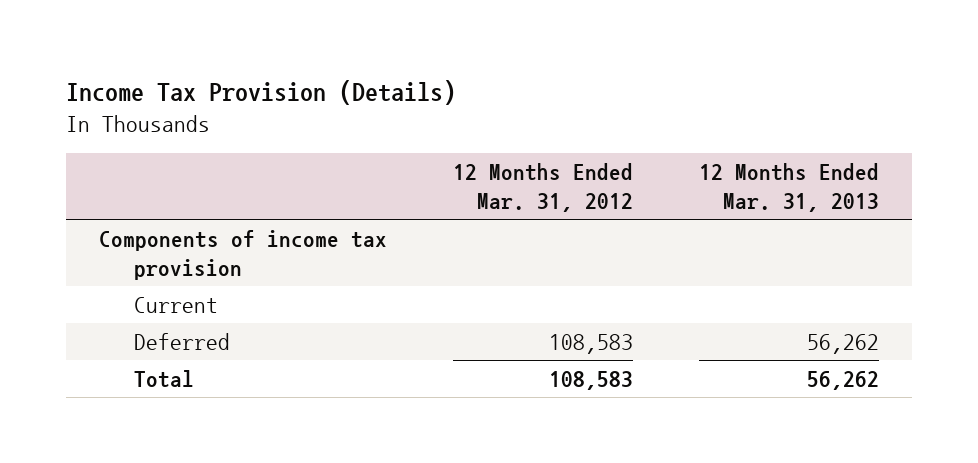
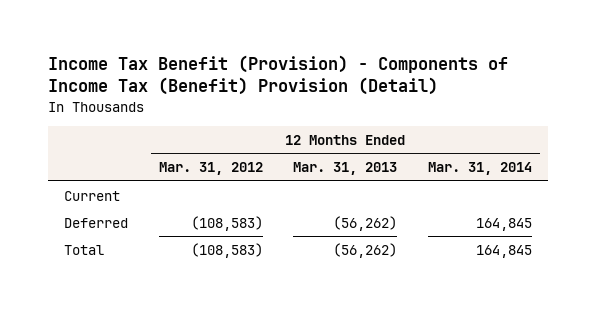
- Income Tax Provision (Details)
+ Income Tax Benefit (Provision) - Components of Income Tax (Benefit) Provision (Detail)
- | 12 Months Ended Mar. 31, 2012 | 12 Months Ended Mar. 31, 2013
+ | 12 Months Ended Mar. 31, 2012 | 12 Months Ended Mar. 31, 2013 | 12 Months Ended Mar. 31, 2014
- Components of income tax provision
- Deferred | 108,583 | 56,262
- Total | 108,583 | 56,262
+ Deferred | (108,583) | (56,262) | 164,845
+ Total | (108,583) | (56,262) | 164,845

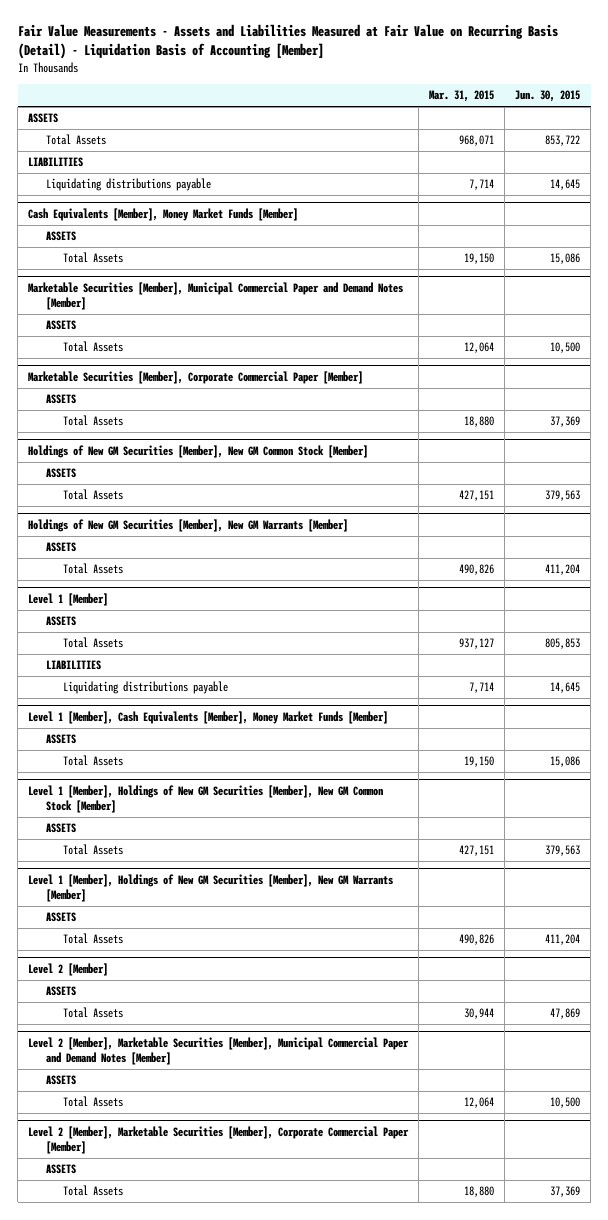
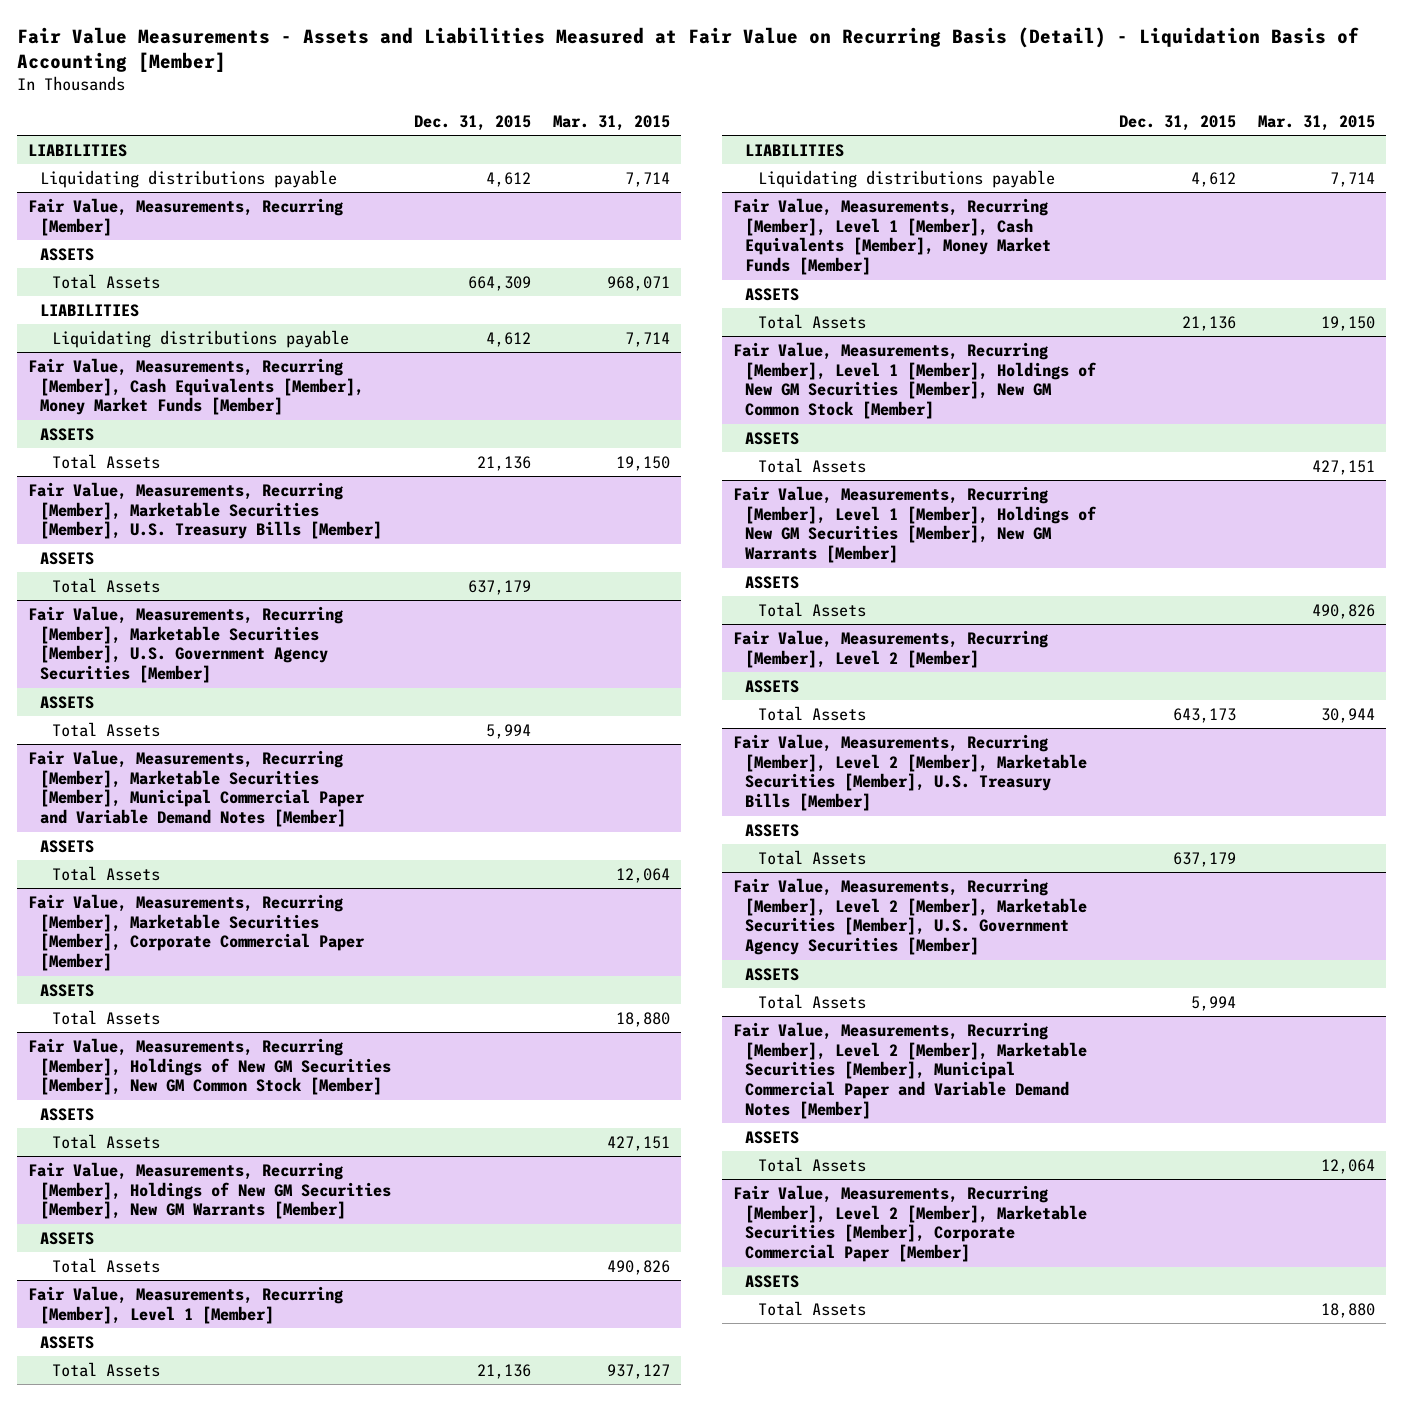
- | Mar. 31, 2015 | Jun. 30, 2015
+ | Dec. 31, 2015 | Mar. 31, 2015
+ LIABILITIES
+ Liquidating distributions payable | 4,612 | 7,714
+ Fair Value, Measurements, Recurring [Member]
- Cash Equivalents [Member], Money Market Funds [Member]
+ Fair Value, Measurements, Recurring [Member], Cash Equivalents [Member], Money Market Funds [Member]
- Marketable Securities [Member], Municipal Commercial Paper and Demand Notes [Member]
+ Fair Value, Measurements, Recurring [Member], Marketable Securities [Member], U.S. Treasury Bills [Member]
+ Total Assets | 637,179 |
+ Fair Value, Measurements, Recurring [Member], Marketable Securities [Member], U.S. Government Agency Securities [Member]
+ ASSETS
+ Total Assets | 5,994 |
+ Fair Value, Measurements, Recurring [Member], Marketable Securities [Member], Municipal Commercial Paper and Variable Demand Notes [Member]
+ ASSETS
- Marketable Securities [Member], Corporate Commercial Paper [Member]
+ Fair Value, Measurements, Recurring [Member], Marketable Securities [Member], Corporate Commercial Paper [Member]
- Holdings of New GM Securities [Member], New GM Common Stock [Member]
+ Fair Value, Measurements, Recurring [Member], Holdings of New GM Securities [Member], New GM Common Stock [Member]
- Holdings of New GM Securities [Member], New GM Warrants [Member]
+ Fair Value, Measurements, Recurring [Member], Holdings of New GM Securities [Member], New GM Warrants [Member]
- Level 1 [Member]
+ Fair Value, Measurements, Recurring [Member], Level 1 [Member]
- Level 1 [Member], Cash Equivalents [Member], Money Market Funds [Member]
+ Fair Value, Measurements, Recurring [Member], Level 1 [Member], Cash Equivalents [Member], Money Market Funds [Member]
- Level 1 [Member], Holdings of New GM Securities [Member], New GM Common Stock [Member]
+ Fair Value, Measurements, Recurring [Member], Level 1 [Member], Holdings of New GM Securities [Member], New GM Common Stock [Member]
- Level 1 [Member], Holdings of New GM Securities [Member], New GM Warrants [Member]
+ Fair Value, Measurements, Recurring [Member], Level 1 [Member], Holdings of New GM Securities [Member], New GM Warrants [Member]
- Level 2 [Member]
+ Fair Value, Measurements, Recurring [Member], Level 2 [Member]
- Level 2 [Member], Marketable Securities [Member], Municipal Commercial Paper and Demand Notes [Member]
+ Fair Value, Measurements, Recurring [Member], Level 2 [Member], Marketable Securities [Member], U.S. Treasury Bills [Member]
+ Total Assets | 637,179 |
+ Fair Value, Measurements, Recurring [Member], Level 2 [Member], Marketable Securities [Member], U.S. Government Agency Securities [Member]
+ ASSETS
+ Total Assets | 5,994 |
+ Fair Value, Measurements, Recurring [Member], Level 2 [Member], Marketable Securities [Member], Municipal Commercial Paper and Variable Demand Notes [Member]
+ ASSETS
- Level 2 [Member], Marketable Securities [Member], Corporate Commercial Paper [Member]
+ Fair Value, Measurements, Recurring [Member], Level 2 [Member], Marketable Securities [Member], Corporate Commercial Paper [Member]

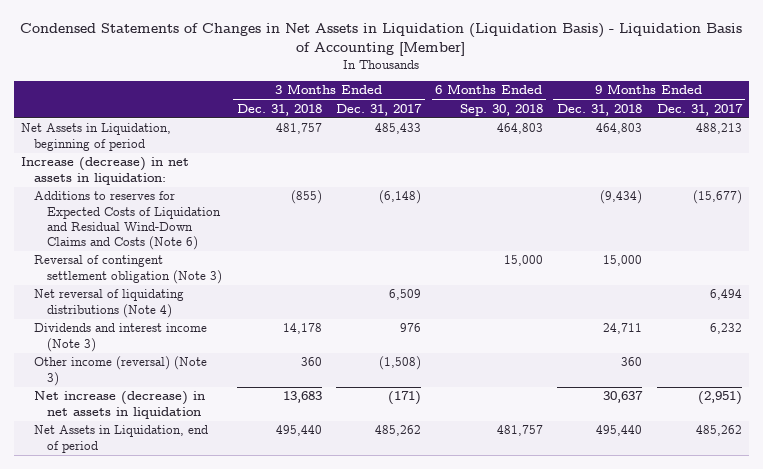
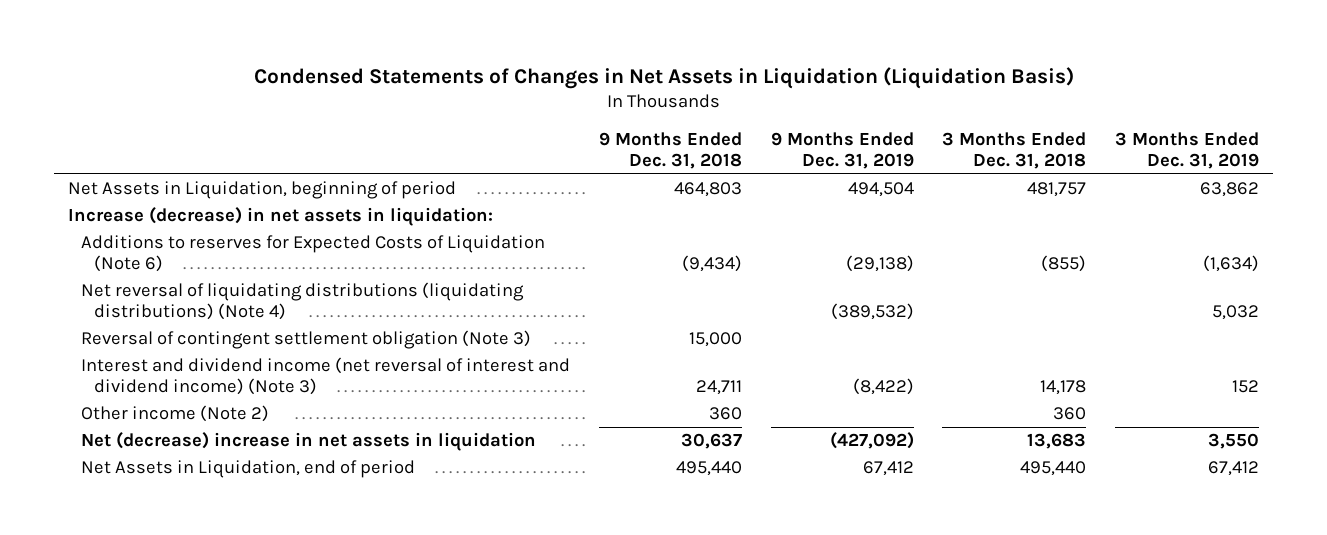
- Condensed Statements of Changes in Net Assets in Liquidation (Liquidation Basis) - Liquidation Basis of Accounting [Member]
+ Condensed Statements of Changes in Net Assets in Liquidation (Liquidation Basis)
- | 3 Months Ended Dec. 31, 2018 | 3 Months Ended Dec. 31, 2017 | 6 Months Ended Sep. 30, 2018 | 9 Months Ended Dec. 31, 2018 | 9 Months Ended Dec. 31, 2017
+ | 9 Months Ended Dec. 31, 2018 | 9 Months Ended Dec. 31, 2019 | 3 Months Ended Dec. 31, 2018 | 3 Months Ended Dec. 31, 2019
- Additions to reserves for Expected Costs of Liquidation and Residual Wind-Down Claims and Costs (Note 6) | (855) | (6,148) | | (9,434) | (15,677)
+ Additions to reserves for Expected Costs of Liquidation (Note 6) | (9,434) | (29,138) | (855) | (1,634)
+ Net reversal of liquidating distributions (liquidating distributions) (Note 4) | | (389,532) | | 5,032
- Net reversal of liquidating distributions (Note 4) | | 6,509 | | | 6,494
- Dividends and interest income (Note 3) | 14,178 | 976 | | 24,711 | 6,232
- Other income (reversal) (Note 3) | 360 | (1,508) | | 360 |
- Net increase (decrease) in net assets in liquidation | 13,683 | (171) | | 30,637 | (2,951)
+ Interest and dividend income (net reversal of interest and dividend income) (Note 3) | 24,711 | (8,422) | 14,178 | 152
+ Other income (Note 2) | 360 | | 360 |
+ Net (decrease) increase in net assets in liquidation | 30,637 | (427,092) | 13,683 | 3,550

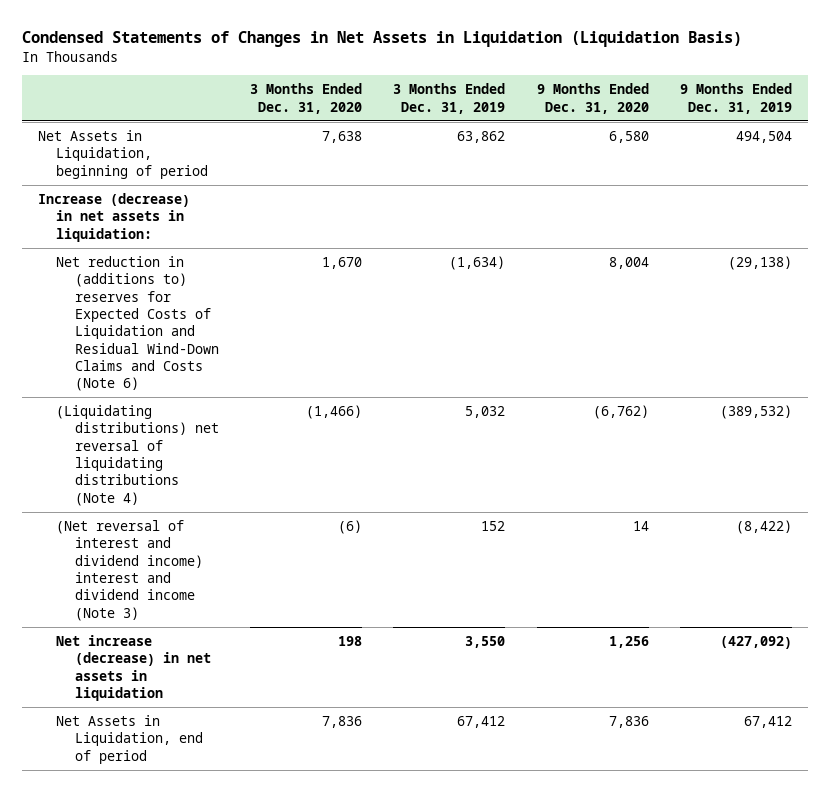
- | 9 Months Ended Dec. 31, 2018 | 9 Months Ended Dec. 31, 2019 | 3 Months Ended Dec. 31, 2018 | 3 Months Ended Dec. 31, 2019
+ | 3 Months Ended Dec. 31, 2020 | 3 Months Ended Dec. 31, 2019 | 9 Months Ended Dec. 31, 2020 | 9 Months Ended Dec. 31, 2019
- Additions to reserves for Expected Costs of Liquidation (Note 6) | (9,434) | (29,138) | (855) | (1,634)
- Net reversal of liquidating distributions (liquidating distributions) (Note 4) | | (389,532) | | 5,032
- Reversal of contingent settlement obligation (Note 3) | 15,000 | | |
- Interest and dividend income (net reversal of interest and dividend income) (Note 3) | 24,711 | (8,422) | 14,178 | 152
- Other income (Note 2) | 360 | | 360 |
- Net (decrease) increase in net assets in liquidation | 30,637 | (427,092) | 13,683 | 3,550
+ Net reduction in (additions to) reserves for Expected Costs of Liquidation and Residual Wind-Down Claims and Costs (Note 6) | 1,670 | (1,634) | 8,004 | (29,138)
+ (Liquidating distributions) net reversal of liquidating distributions (Note 4) | (1,466) | 5,032 | (6,762) | (389,532)
+ (Net reversal of interest and dividend income) interest and dividend income (Note 3) | (6) | 152 | 14 | (8,422)
+ Net increase (decrease) in net assets in liquidation | 198 | 3,550 | 1,256 | (427,092)

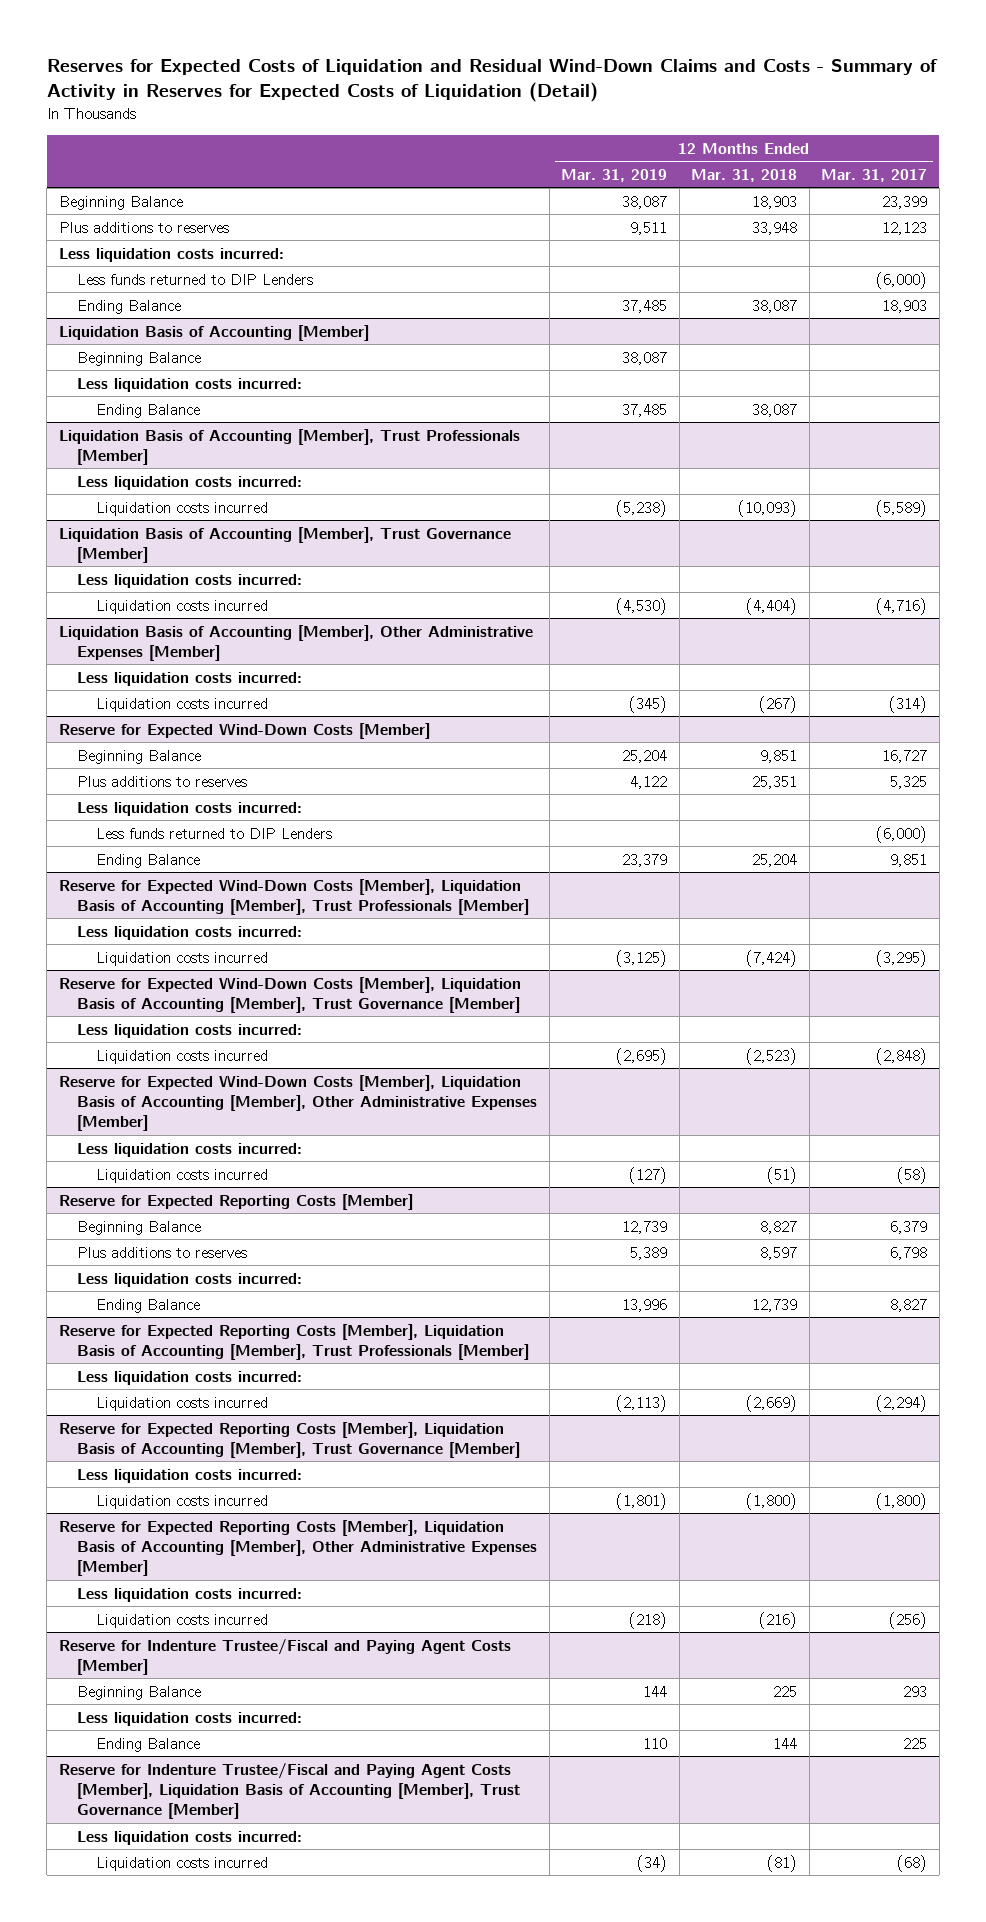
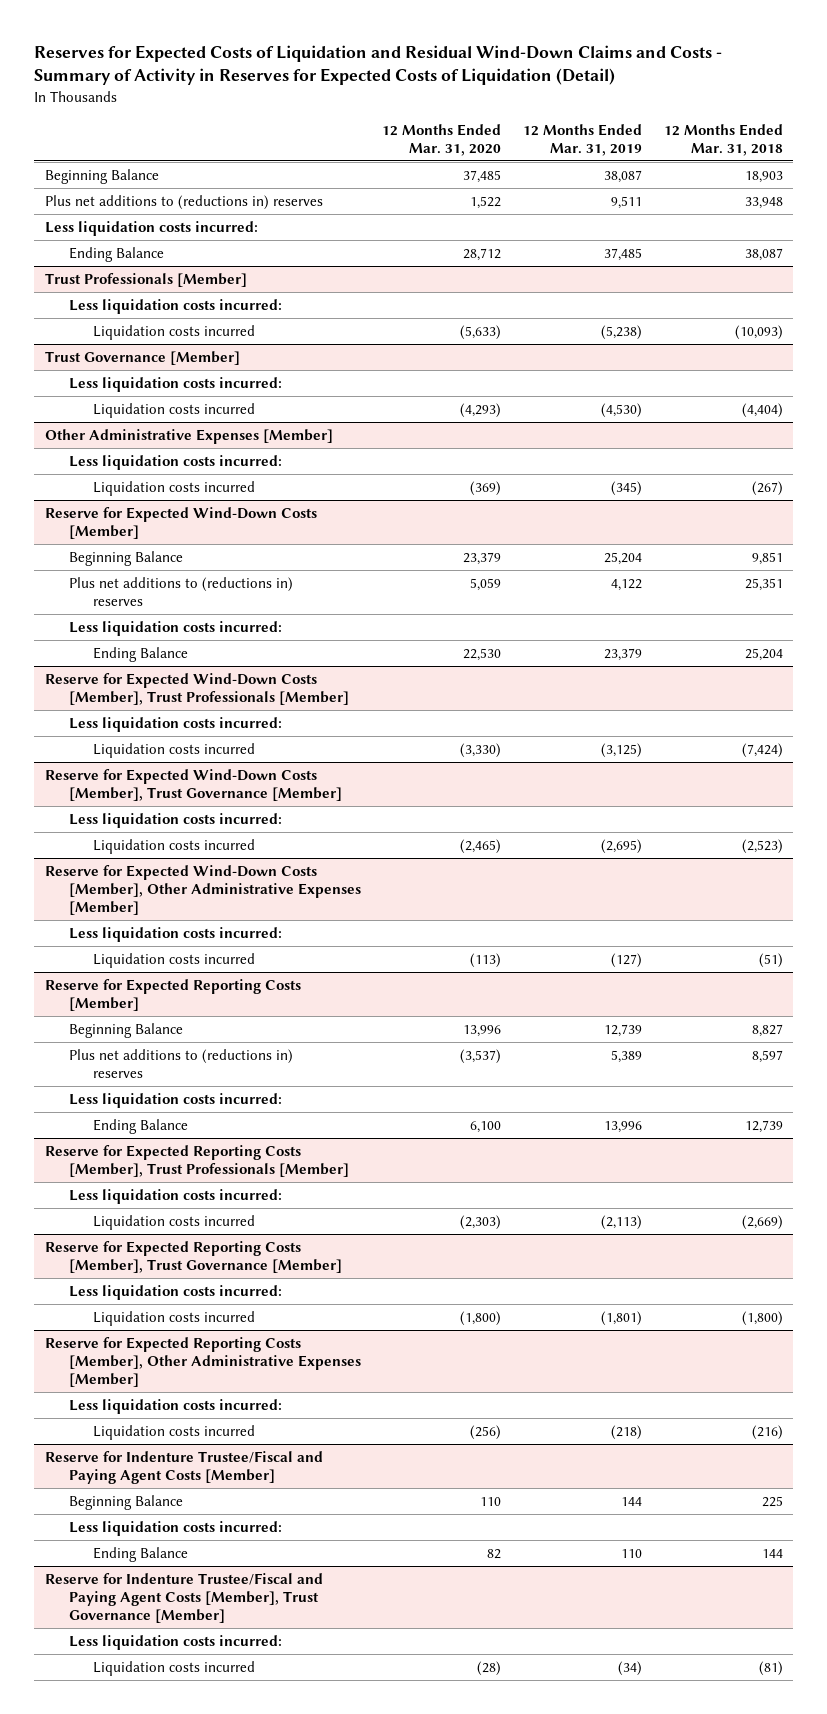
- | 12 Months Ended Mar. 31, 2019 | 12 Months Ended Mar. 31, 2018 | 12 Months Ended Mar. 31, 2017
+ | 12 Months Ended Mar. 31, 2020 | 12 Months Ended Mar. 31, 2019 | 12 Months Ended Mar. 31, 2018
- Plus additions to reserves | 9,511 | 33,948 | 12,123
- Less liquidation costs incurred:
- Less funds returned to DIP Lenders | | | (6,000)
- Ending Balance | 37,485 | 38,087 | 18,903
- Liquidation Basis of Accounting [Member]
- Beginning Balance | 38,087 | |
+ Plus net additions to (reductions in) reserves | 1,522 | 9,511 | 33,948
- Liquidation Basis of Accounting [Member], Trust Professionals [Member]
+ Trust Professionals [Member]
- Liquidation Basis of Accounting [Member], Trust Governance [Member]
+ Trust Governance [Member]
- Liquidation Basis of Accounting [Member], Other Administrative Expenses [Member]
+ Other Administrative Expenses [Member]
@ Reserve for Expected Wind-Down Costs [Member]
- Plus additions to reserves | 4,122 | 25,351 | 5,325
+ Plus net additions to (reductions in) reserves | 5,059 | 4,122 | 25,351
- Less funds returned to DIP Lenders | | | (6,000)
- Reserve for Expected Wind-Down Costs [Member], Liquidation Basis of Accounting [Member], Trust Professionals [Member]
+ Reserve for Expected Wind-Down Costs [Member], Trust Professionals [Member]
- Reserve for Expected Wind-Down Costs [Member], Liquidation Basis of Accounting [Member], Trust Governance [Member]
+ Reserve for Expected Wind-Down Costs [Member], Trust Governance [Member]
- Reserve for Expected Wind-Down Costs [Member], Liquidation Basis of Accounting [Member], Other Administrative Expenses [Member]
+ Reserve for Expected Wind-Down Costs [Member], Other Administrative Expenses [Member]
@ Reserve for Expected Reporting Costs [Member]
- Plus additions to reserves | 5,389 | 8,597 | 6,798
+ Plus net additions to (reductions in) reserves | (3,537) | 5,389 | 8,597
- Reserve for Expected Reporting Costs [Member], Liquidation Basis of Accounting [Member], Trust Professionals [Member]
+ Reserve for Expected Reporting Costs [Member], Trust Professionals [Member]
- Reserve for Expected Reporting Costs [Member], Liquidation Basis of Accounting [Member], Trust Governance [Member]
+ Reserve for Expected Reporting Costs [Member], Trust Governance [Member]
- Reserve for Expected Reporting Costs [Member], Liquidation Basis of Accounting [Member], Other Administrative Expenses [Member]
+ Reserve for Expected Reporting Costs [Member], Other Administrative Expenses [Member]
- Reserve for Indenture Trustee/Fiscal and Paying Agent Costs [Member], Liquidation Basis of Accounting [Member], Trust Governance [Member]
+ Reserve for Indenture Trustee/Fiscal and Paying Agent Costs [Member], Trust Governance [Member]

